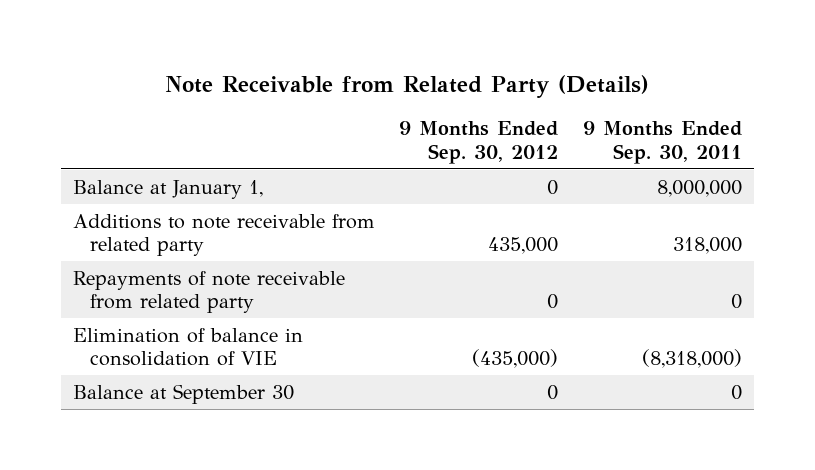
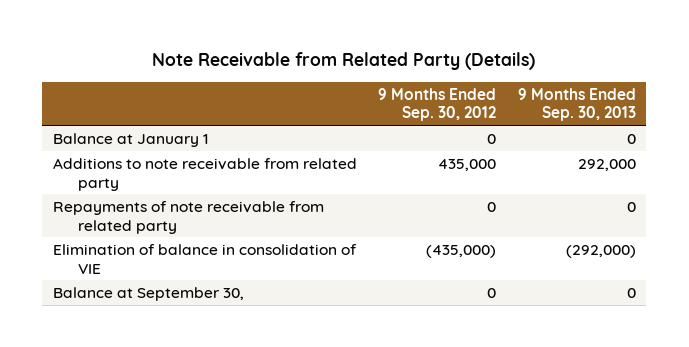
- | 9 Months Ended Sep. 30, 2012 | 9 Months Ended Sep. 30, 2011
+ | 9 Months Ended Sep. 30, 2012 | 9 Months Ended Sep. 30, 2013
- Balance at January 1, | 0 | 8,000,000
+ Balance at January 1 | 0 | 0
- Balance at September 30 | 0 | 0
+ Balance at September 30, | 0 | 0

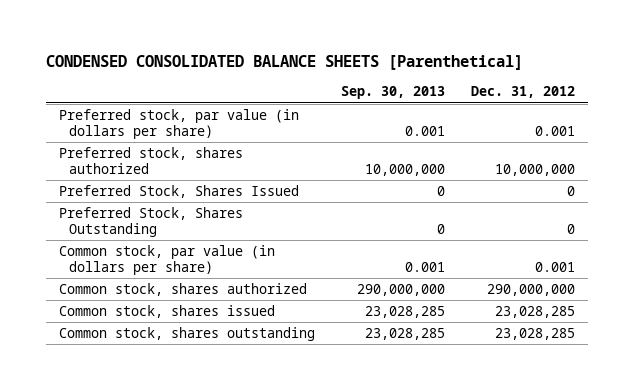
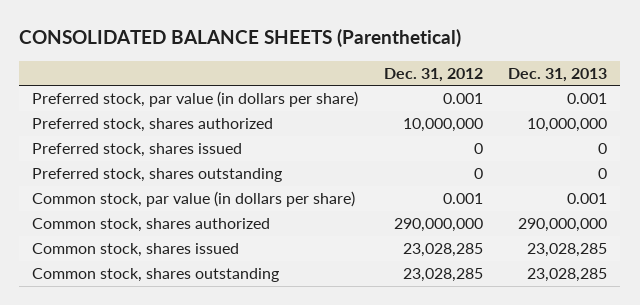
- CONDENSED CONSOLIDATED BALANCE SHEETS [Parenthetical]
+ CONSOLIDATED BALANCE SHEETS (Parenthetical)
- | Sep. 30, 2013 | Dec. 31, 2012
+ | Dec. 31, 2012 | Dec. 31, 2013
- Preferred Stock, Shares Issued | 0 | 0
- Preferred Stock, Shares Outstanding | 0 | 0
+ Preferred stock, shares issued | 0 | 0
+ Preferred stock, shares outstanding | 0 | 0

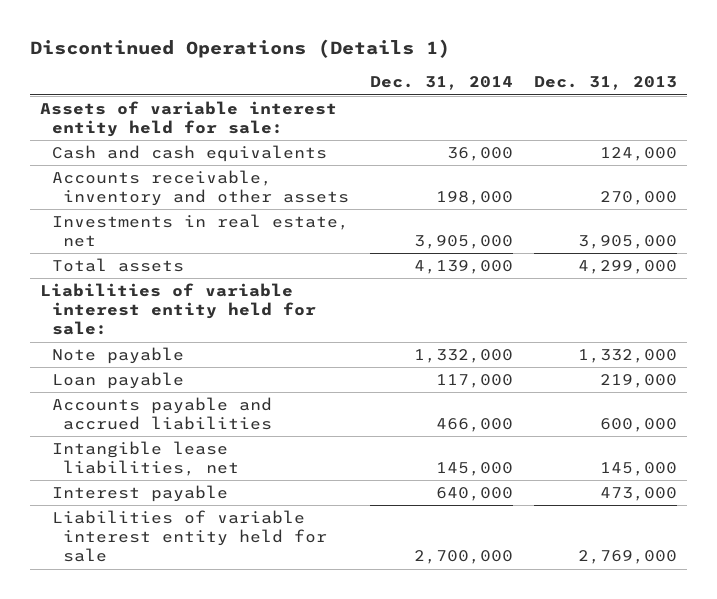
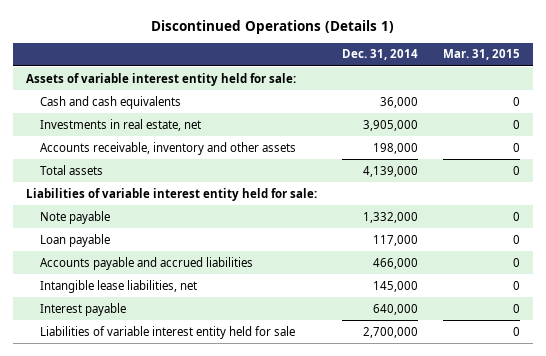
- | Dec. 31, 2014 | Dec. 31, 2013
+ | Dec. 31, 2014 | Mar. 31, 2015
moved down: Accounts receivable, inventory and other assets | 198,000 | 0

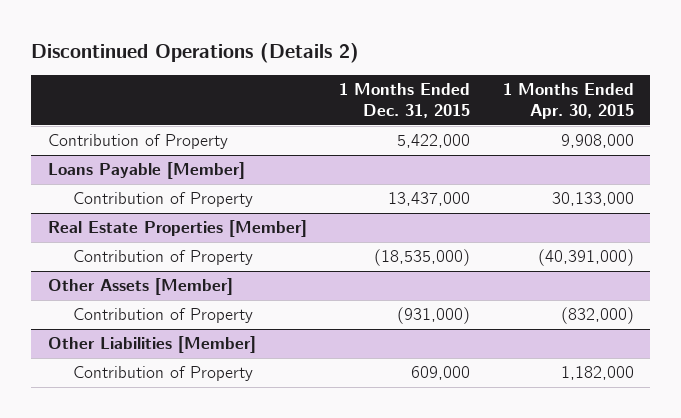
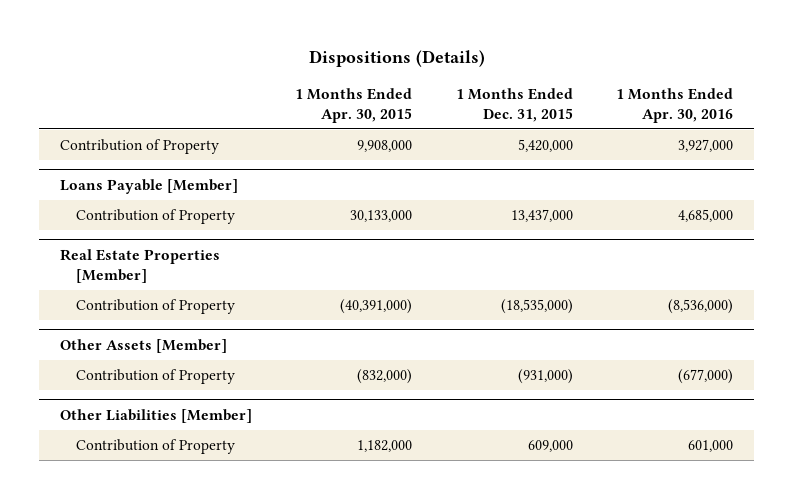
- Discontinued Operations (Details 2)
+ Dispositions (Details)
- | 1 Months Ended Dec. 31, 2015 | 1 Months Ended Apr. 30, 2015
+ | 1 Months Ended Apr. 30, 2015 | 1 Months Ended Dec. 31, 2015 | 1 Months Ended Apr. 30, 2016
- Contribution of Property | 5,422,000 | 9,908,000
+ Contribution of Property | 9,908,000 | 5,420,000 | 3,927,000

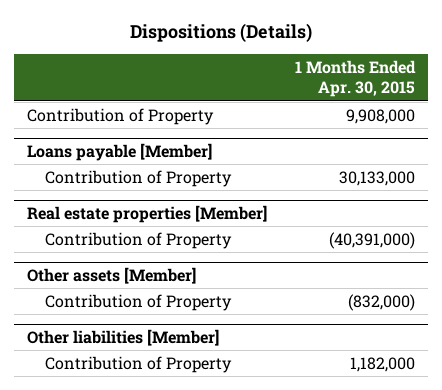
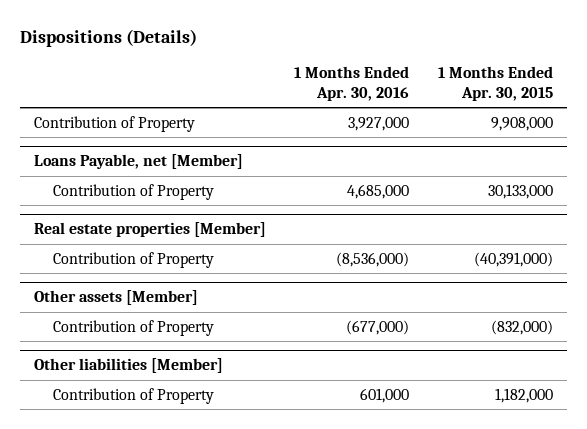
- | 1 Months Ended Apr. 30, 2015
+ | 1 Months Ended Apr. 30, 2016 | 1 Months Ended Apr. 30, 2015
- Loans payable [Member]
+ Loans Payable, net [Member]

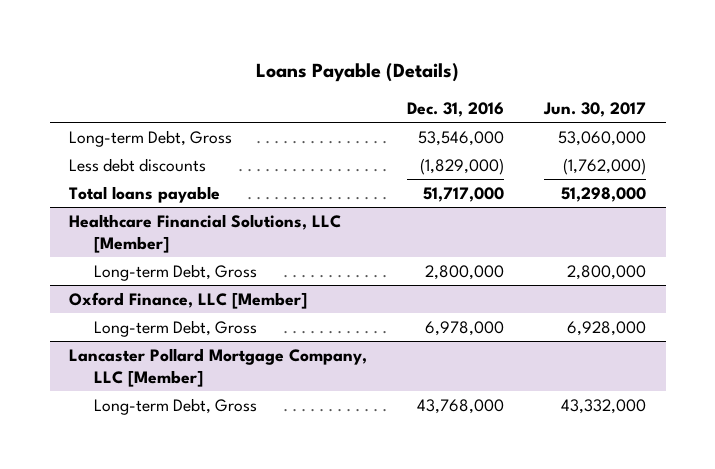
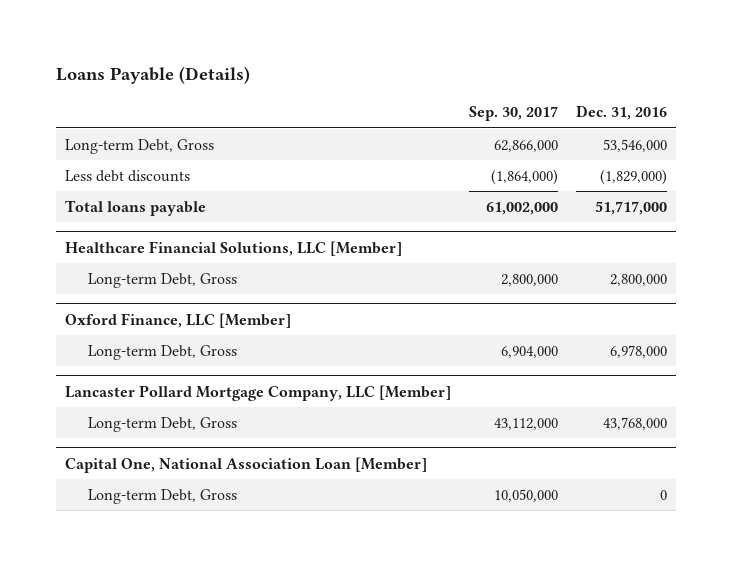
- | Dec. 31, 2016 | Jun. 30, 2017
+ | Sep. 30, 2017 | Dec. 31, 2016
+ Capital One, National Association Loan [Member]
+ Long-term Debt, Gross | 10,050,000 | 0

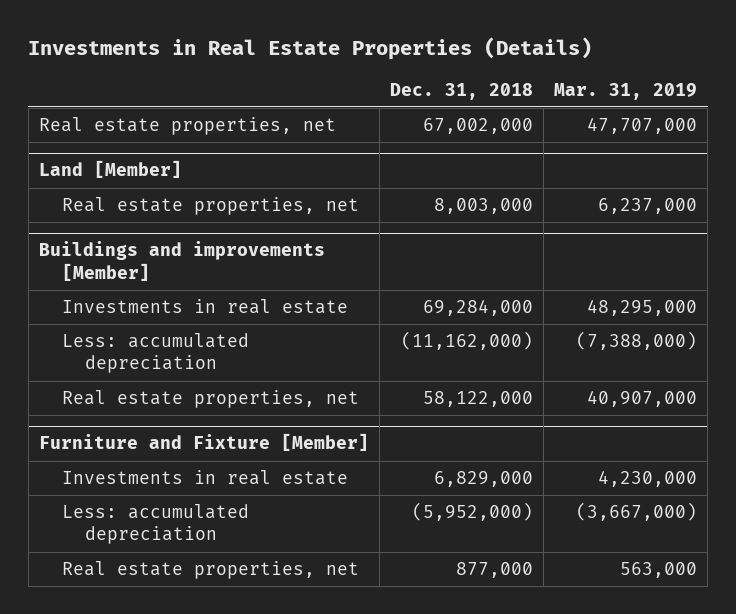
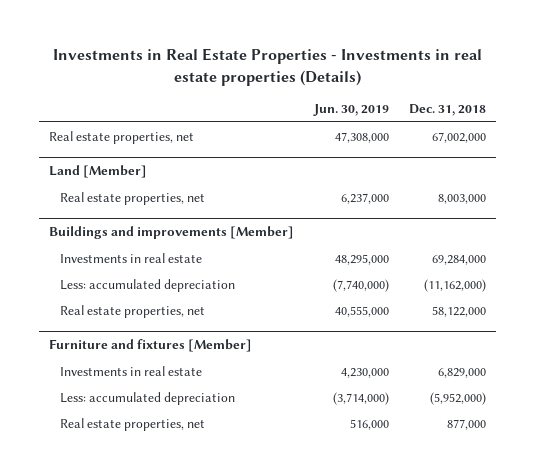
- Investments in Real Estate Properties (Details)
+ Investments in Real Estate Properties - Investments in real estate properties (Details)
- | Dec. 31, 2018 | Mar. 31, 2019
+ | Jun. 30, 2019 | Dec. 31, 2018
- Furniture and Fixture [Member]
+ Furniture and fixtures [Member]

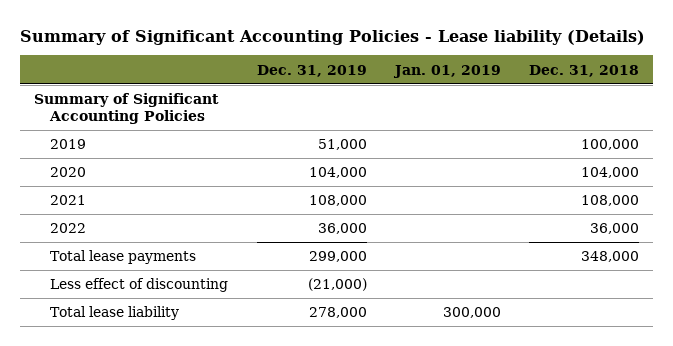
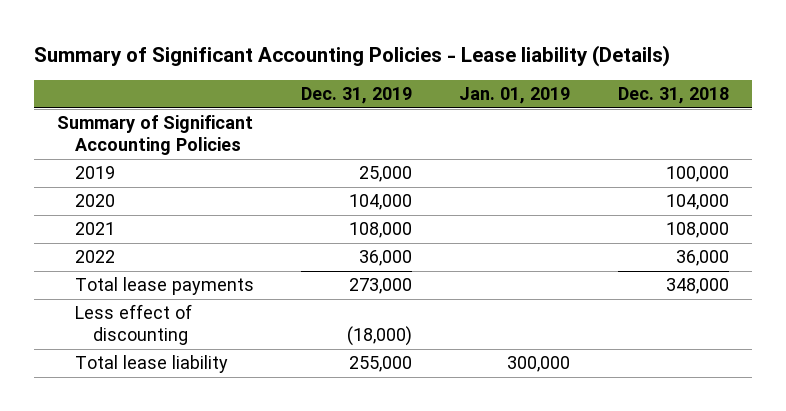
- 2019 | 51,000 | | 100,000
+ 2019 | 25,000 | | 100,000
- Total lease payments | 299,000 | | 348,000
- Less effect of discounting | (21,000) | |
- Total lease liability | 278,000 | 300,000 |
+ Total lease payments | 273,000 | | 348,000
+ Less effect of discounting | (18,000) | |
+ Total lease liability | 255,000 | 300,000 |

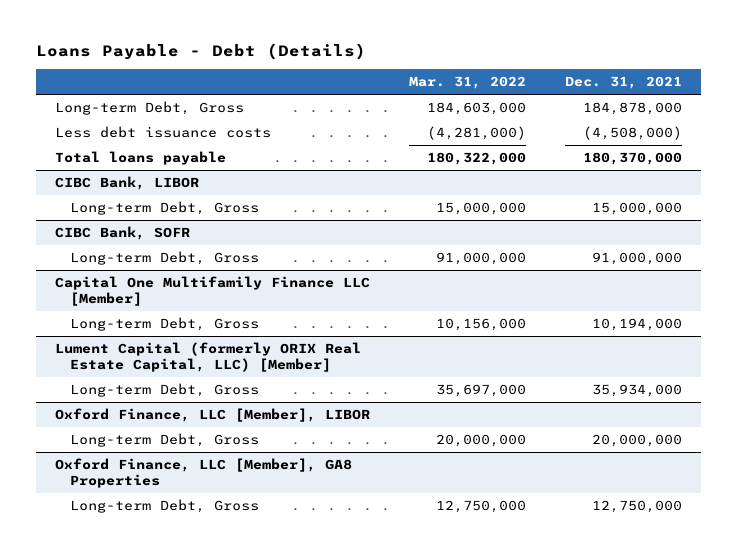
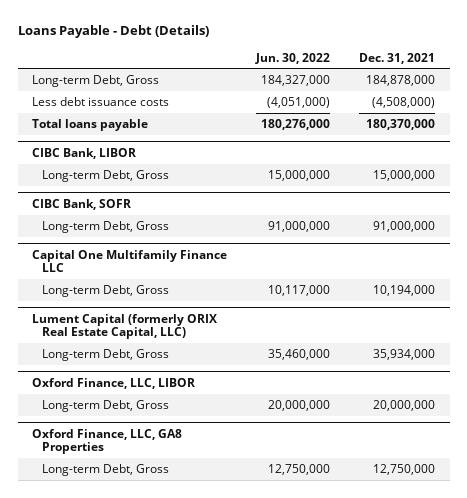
- | Mar. 31, 2022 | Dec. 31, 2021
+ | Jun. 30, 2022 | Dec. 31, 2021
- Capital One Multifamily Finance LLC [Member]
+ Capital One Multifamily Finance LLC
- Lument Capital (formerly ORIX Real Estate Capital, LLC) [Member]
+ Lument Capital (formerly ORIX Real Estate Capital, LLC)
- Oxford Finance, LLC [Member], LIBOR
+ Oxford Finance, LLC, LIBOR
- Oxford Finance, LLC [Member], GA8 Properties
+ Oxford Finance, LLC, GA8 Properties

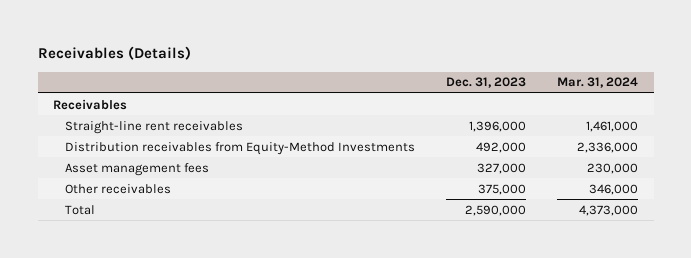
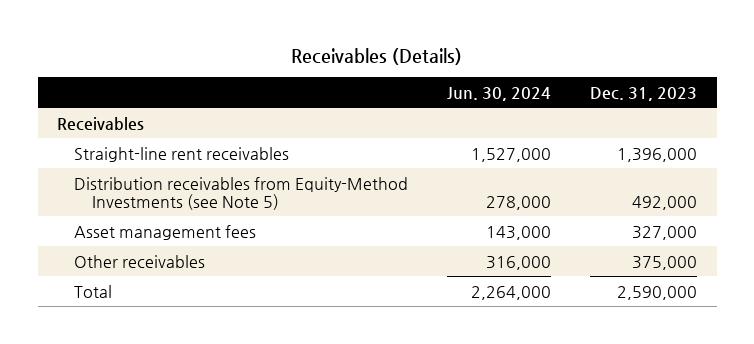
- | Dec. 31, 2023 | Mar. 31, 2024
+ | Jun. 30, 2024 | Dec. 31, 2023
- Distribution receivables from Equity-Method Investments | 492,000 | 2,336,000
+ Distribution receivables from Equity-Method Investments (see Note 5) | 278,000 | 492,000

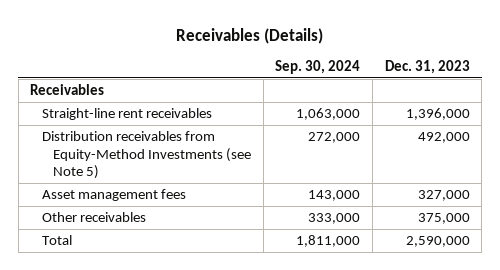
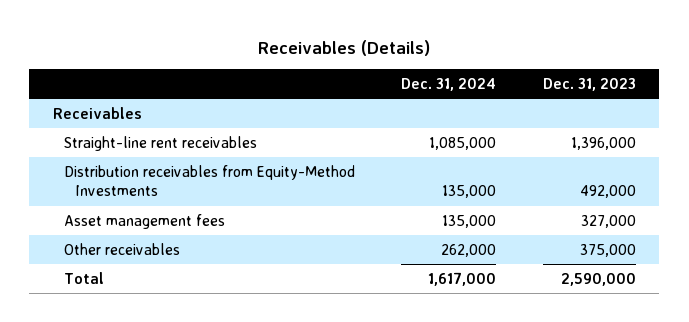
- | Sep. 30, 2024 | Dec. 31, 2023
+ | Dec. 31, 2024 | Dec. 31, 2023
- Distribution receivables from Equity-Method Investments (see Note 5) | 272,000 | 492,000
+ Distribution receivables from Equity-Method Investments | 135,000 | 492,000

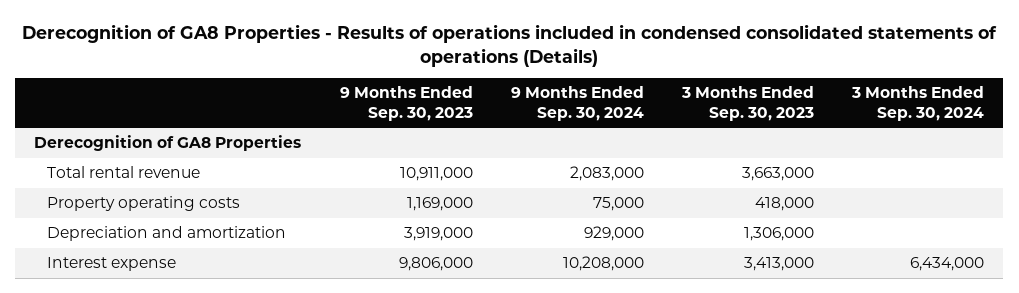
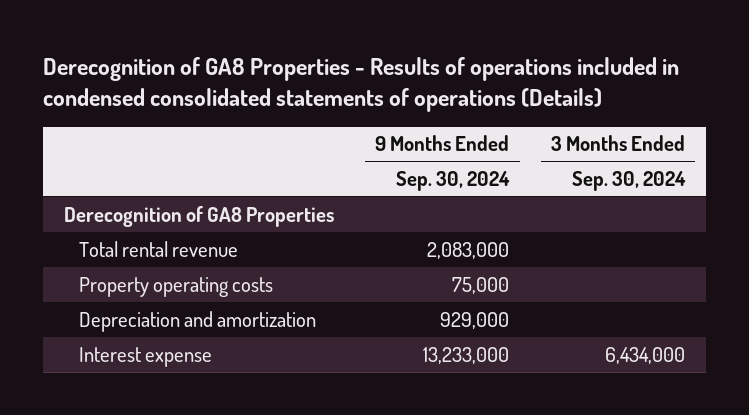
- | 9 Months Ended Sep. 30, 2023 | 9 Months Ended Sep. 30, 2024 | 3 Months Ended Sep. 30, 2023 | 3 Months Ended Sep. 30, 2024
+ | 9 Months Ended Sep. 30, 2024 | 3 Months Ended Sep. 30, 2024
- Interest expense | 9,806,000 | 10,208,000 | 3,413,000 | 6,434,000
+ Interest expense | 13,233,000 | 6,434,000

